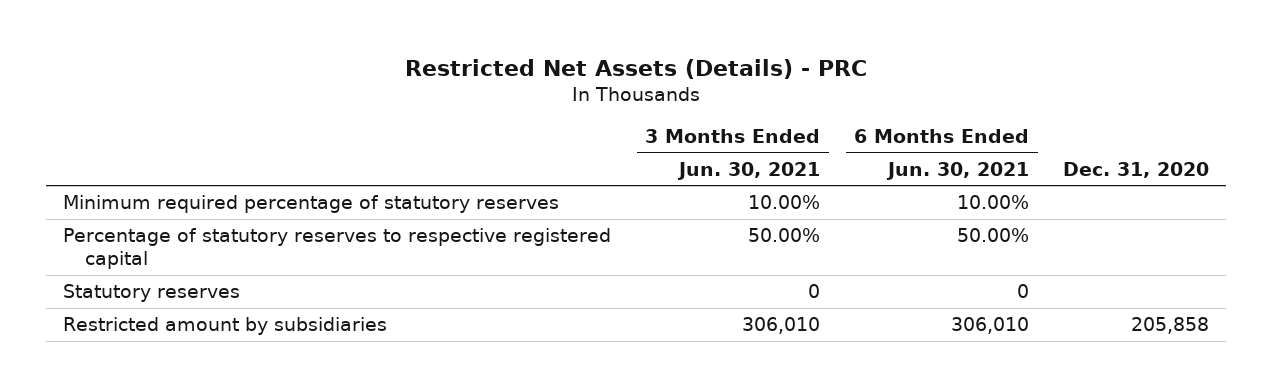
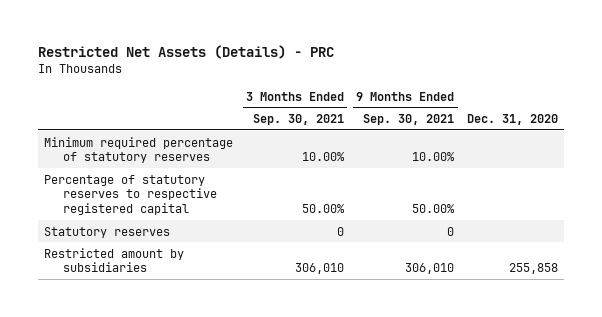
- | 3 Months Ended Jun. 30, 2021 | 6 Months Ended Jun. 30, 2021 | Dec. 31, 2020
+ | 3 Months Ended Sep. 30, 2021 | 9 Months Ended Sep. 30, 2021 | Dec. 31, 2020
- Restricted amount by subsidiaries | 306,010 | 306,010 | 205,858
+ Restricted amount by subsidiaries | 306,010 | 306,010 | 255,858

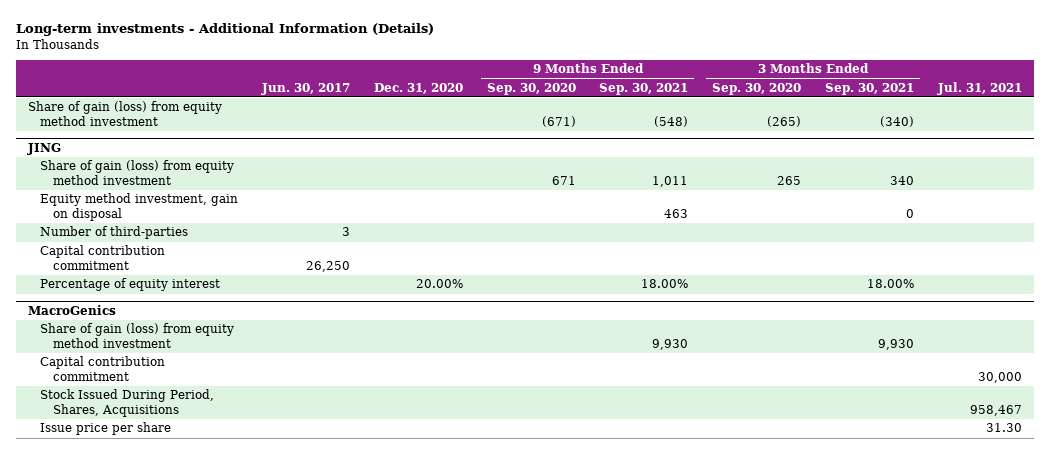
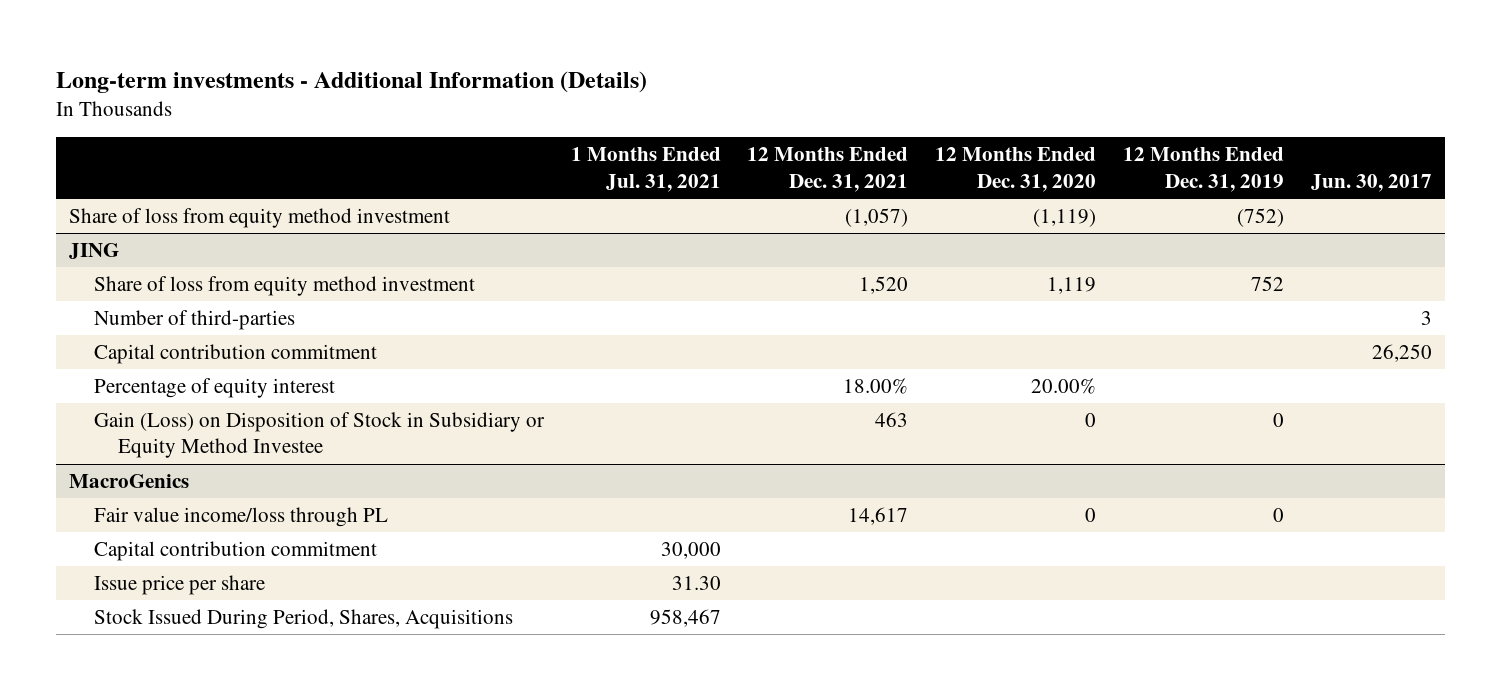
- | Jun. 30, 2017 | Dec. 31, 2020 | 9 Months Ended Sep. 30, 2020 | 9 Months Ended Sep. 30, 2021 | 3 Months Ended Sep. 30, 2020 | 3 Months Ended Sep. 30, 2021 | Jul. 31, 2021
+ | 1 Months Ended Jul. 31, 2021 | 12 Months Ended Dec. 31, 2021 | 12 Months Ended Dec. 31, 2020 | 12 Months Ended Dec. 31, 2019 | Jun. 30, 2017
- Share of gain (loss) from equity method investment | | | (671) | (548) | (265) | (340) |
+ Share of loss from equity method investment | | (1,057) | (1,119) | (752) |
@ JING
- Share of gain (loss) from equity method investment | | | 671 | 1,011 | 265 | 340 |
- Equity method investment, gain on disposal | | | | 463 | | 0 |
+ Share of loss from equity method investment | | 1,520 | 1,119 | 752 |
+ Gain (Loss) on Disposition of Stock in Subsidiary or Equity Method Investee | | 463 | 0 | 0 |
@ MacroGenics
- Share of gain (loss) from equity method investment | | | | 9,930 | | 9,930 |
+ Fair value income/loss through PL | | 14,617 | 0 | 0 |
moved down: Stock Issued During Period, Shares, Acquisitions | 958,467 | | | |

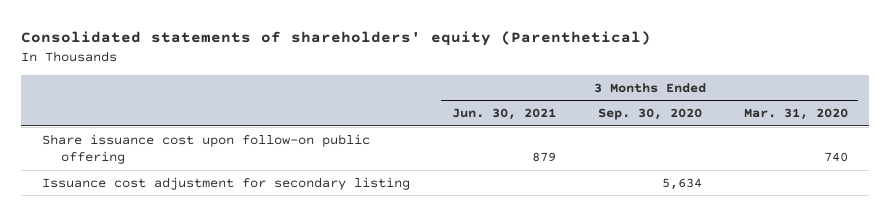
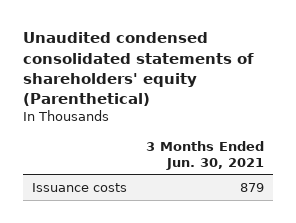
- Consolidated statements of shareholders' equity (Parenthetical)
+ Unaudited condensed consolidated statements of shareholders' equity (Parenthetical)
- | 3 Months Ended Jun. 30, 2021 | 3 Months Ended Sep. 30, 2020 | 3 Months Ended Mar. 31, 2020
+ | 3 Months Ended Jun. 30, 2021
- Share issuance cost upon follow-on public offering | 879 | | 740
- Issuance cost adjustment for secondary listing | | 5,634 |
+ Issuance costs | 879

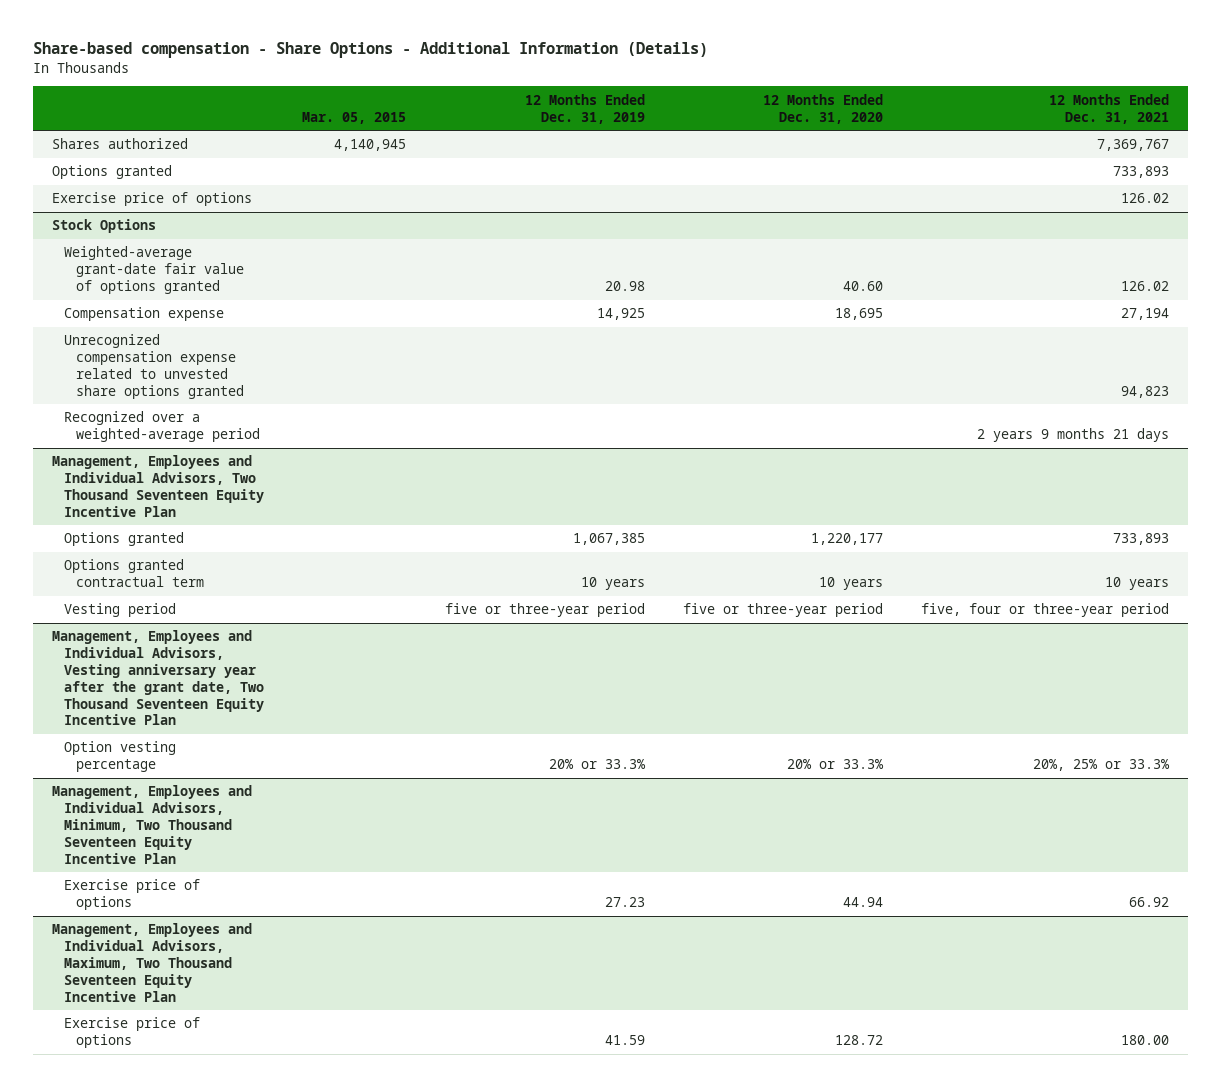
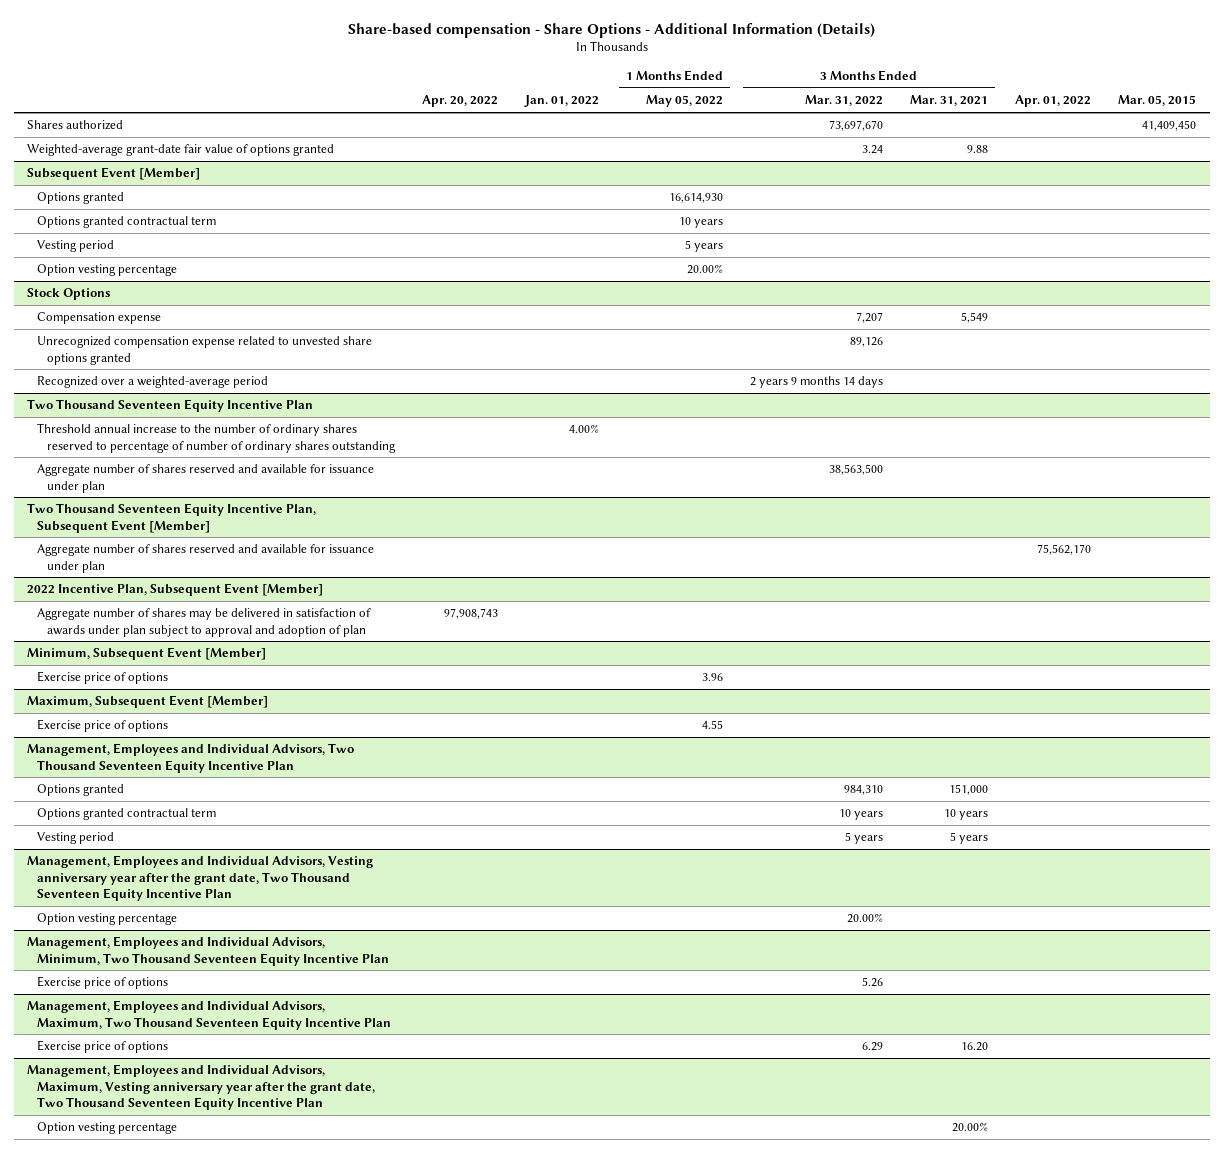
- | Mar. 05, 2015 | 12 Months Ended Dec. 31, 2019 | 12 Months Ended Dec. 31, 2020 | 12 Months Ended Dec. 31, 2021
+ | Apr. 20, 2022 | Jan. 01, 2022 | 1 Months Ended May 05, 2022 | 3 Months Ended Mar. 31, 2022 | 3 Months Ended Mar. 31, 2021 | Apr. 01, 2022 | Mar. 05, 2015
- Shares authorized | 4,140,945 | | | 7,369,767
- Options granted | | | | 733,893
- Exercise price of options | | | | 126.02
+ Shares authorized | | | | 73,697,670 | | | 41,409,450
+ Weighted-average grant-date fair value of options granted | | | | 3.24 | 9.88 | |
+ Subsequent Event [Member]
+ Options granted | | | 16,614,930 | | | |
+ Options granted contractual term | | | 10 years | | | |
+ Vesting period | | | 5 years | | | |
+ Option vesting percentage | | | 20.00% | | | |
@ Stock Options
- Weighted-average grant-date fair value of options granted | | 20.98 | 40.60 | 126.02
+ Two Thousand Seventeen Equity Incentive Plan
+ Threshold annual increase to the number of ordinary shares reserved to percentage of number of ordinary shares outstanding | | 4.00% | | | | |
+ Aggregate number of shares reserved and available for issuance under plan | | | | 38,563,500 | | |
+ Two Thousand Seventeen Equity Incentive Plan, Subsequent Event [Member]
+ Aggregate number of shares reserved and available for issuance under plan | | | | | | 75,562,170 |
+ 2022 Incentive Plan, Subsequent Event [Member]
+ Aggregate number of shares may be delivered in satisfaction of awards under plan subject to approval and adoption of plan | 97,908,743 | | | | | |
+ Minimum, Subsequent Event [Member]
+ Exercise price of options | | | 3.96 | | | |
+ Maximum, Subsequent Event [Member]
+ Exercise price of options | | | 4.55 | | | |
+ Management, Employees and Individual Advisors, Maximum, Vesting anniversary year after the grant date, Two Thousand Seventeen Equity Incentive Plan
+ Option vesting percentage | | | | | 20.00% | |

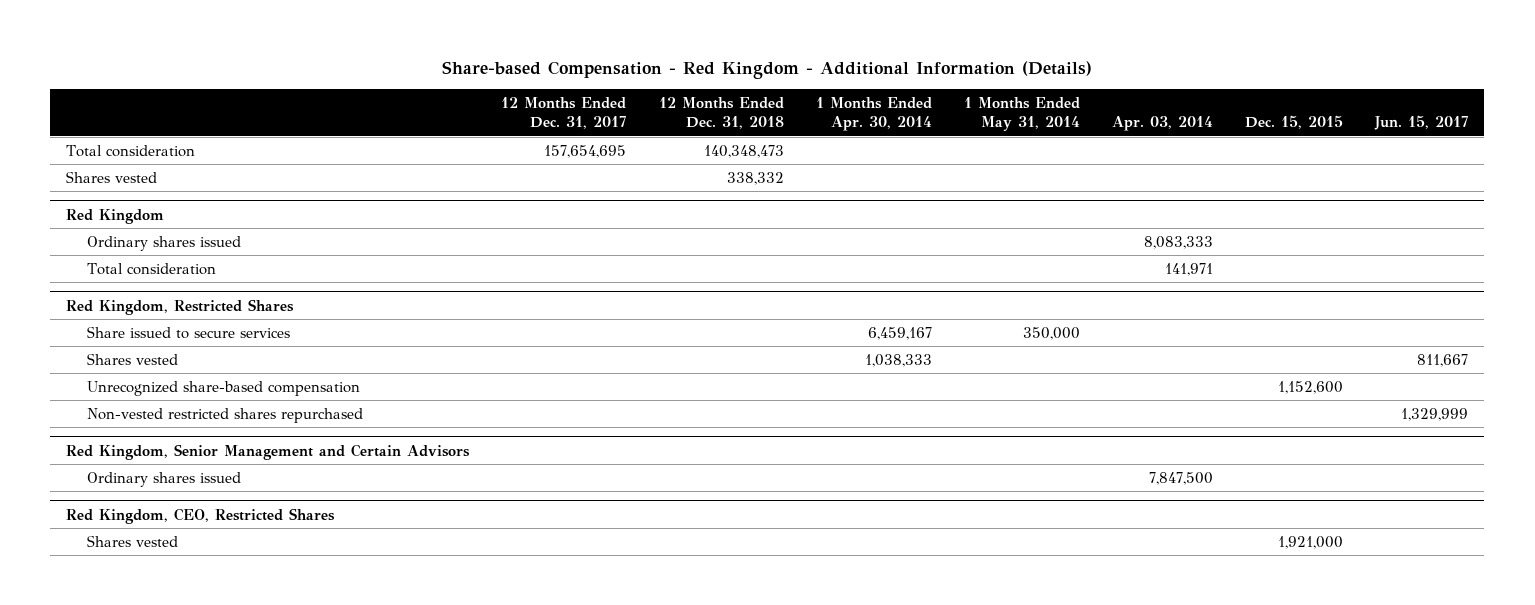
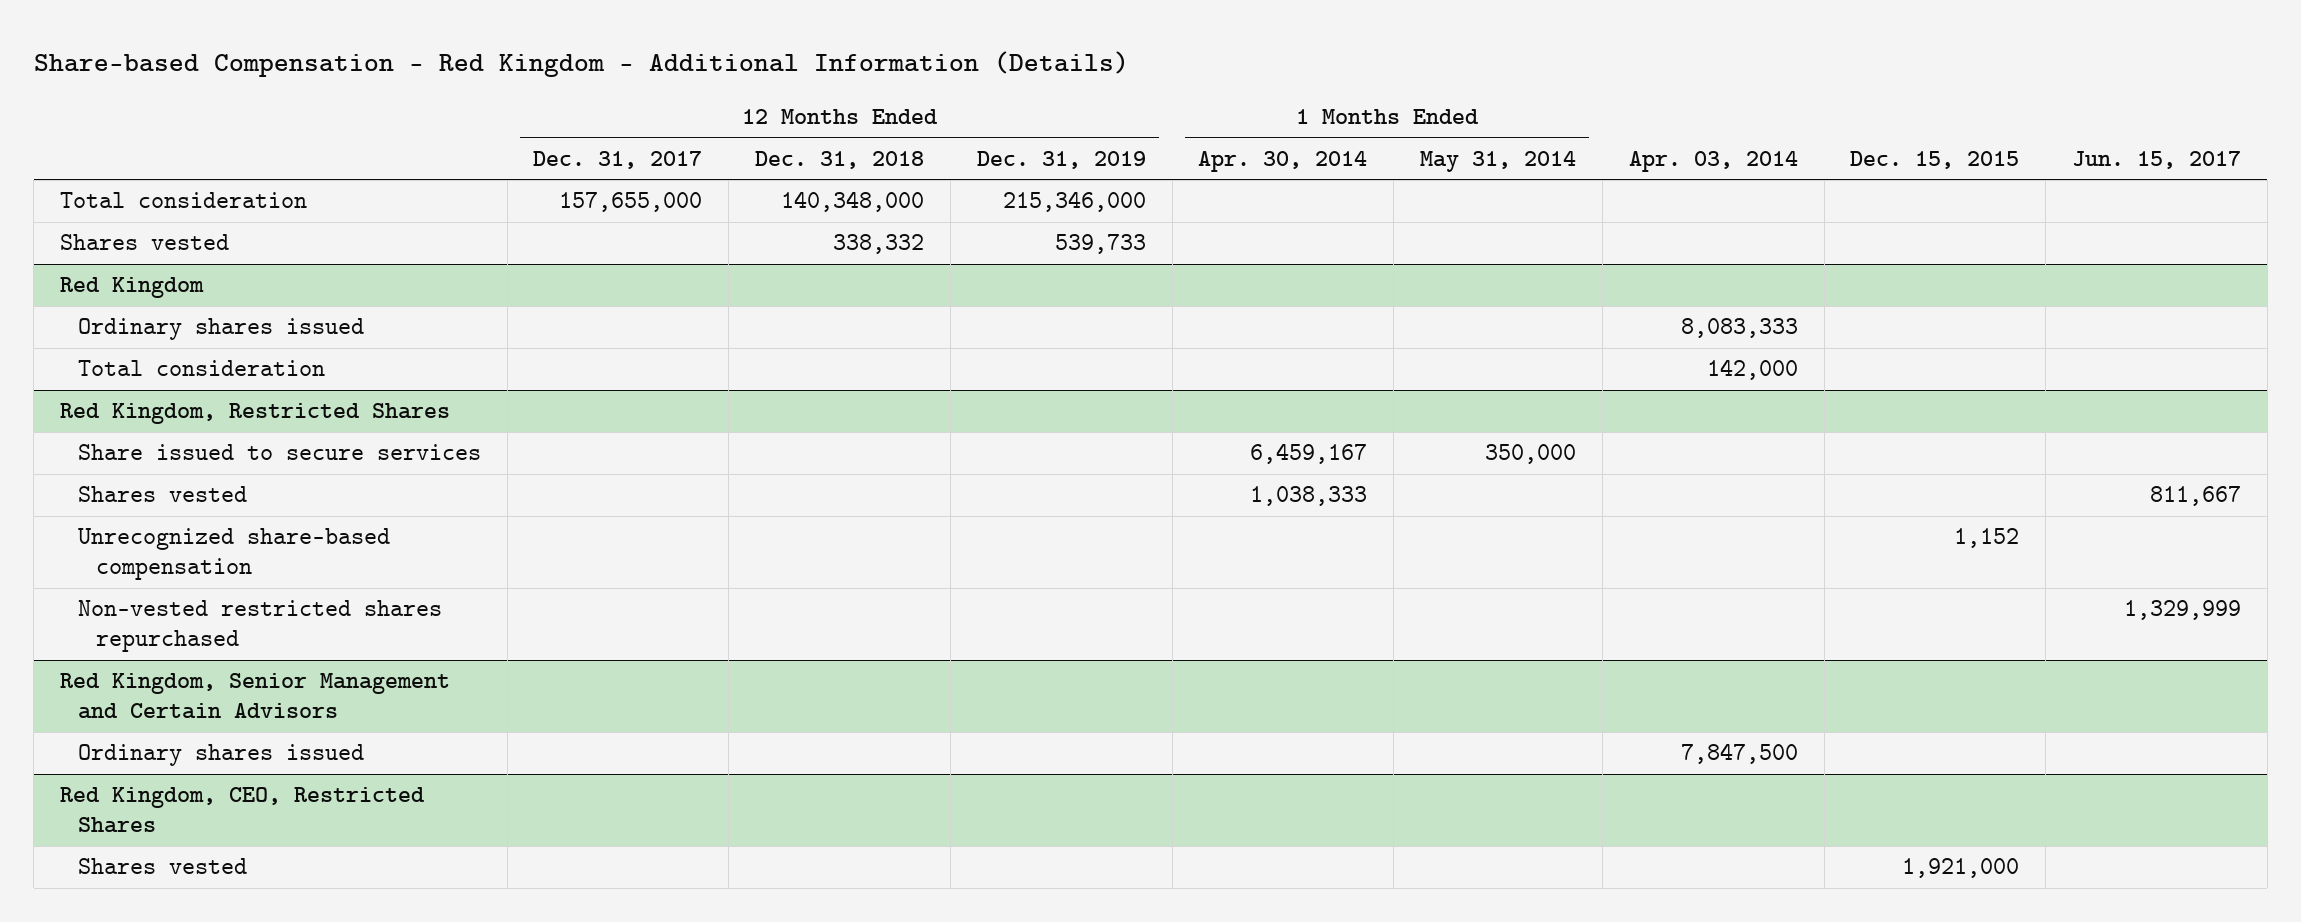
- | 12 Months Ended Dec. 31, 2017 | 12 Months Ended Dec. 31, 2018 | 1 Months Ended Apr. 30, 2014 | 1 Months Ended May 31, 2014 | Apr. 03, 2014 | Dec. 15, 2015 | Jun. 15, 2017
+ | 12 Months Ended Dec. 31, 2017 | 12 Months Ended Dec. 31, 2018 | 12 Months Ended Dec. 31, 2019 | 1 Months Ended Apr. 30, 2014 | 1 Months Ended May 31, 2014 | Apr. 03, 2014 | Dec. 15, 2015 | Jun. 15, 2017
- Total consideration | 157,654,695 | 140,348,473 | | | | |
+ Total consideration | 157,655,000 | 140,348,000 | 215,346,000 | | | | |
@ Red Kingdom
- Total consideration | | | | | 141,971 | |
+ Total consideration | | | | | | 142,000 | |
@ Red Kingdom, Restricted Shares
- Unrecognized share-based compensation | | | | | | 1,152,600 |
+ Unrecognized share-based compensation | | | | | | | 1,152 |

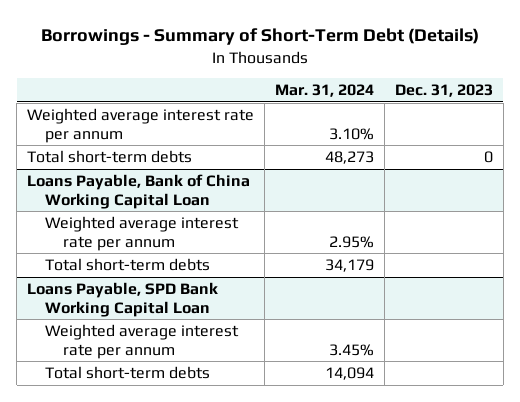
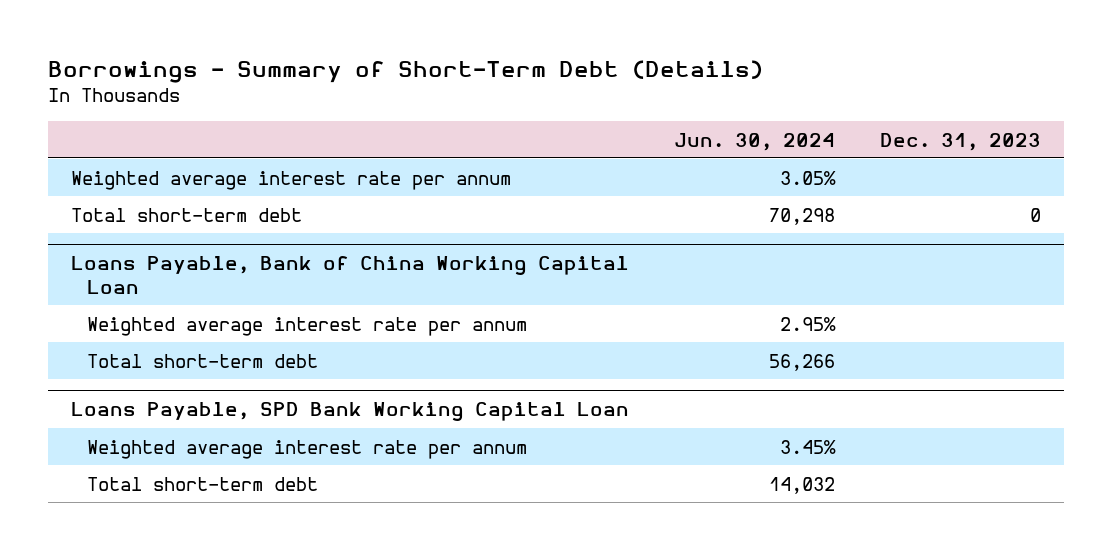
- | Mar. 31, 2024 | Dec. 31, 2023
+ | Jun. 30, 2024 | Dec. 31, 2023
- Total short-term debts | 48,273 | 0
+ Total short-term debt | 70,298 | 0
@ Loans Payable, Bank of China Working Capital Loan
- Total short-term debts | 34,179 |
+ Total short-term debt | 56,266 |
@ Loans Payable, SPD Bank Working Capital Loan
- Total short-term debts | 14,094 |
+ Total short-term debt | 14,032 |

